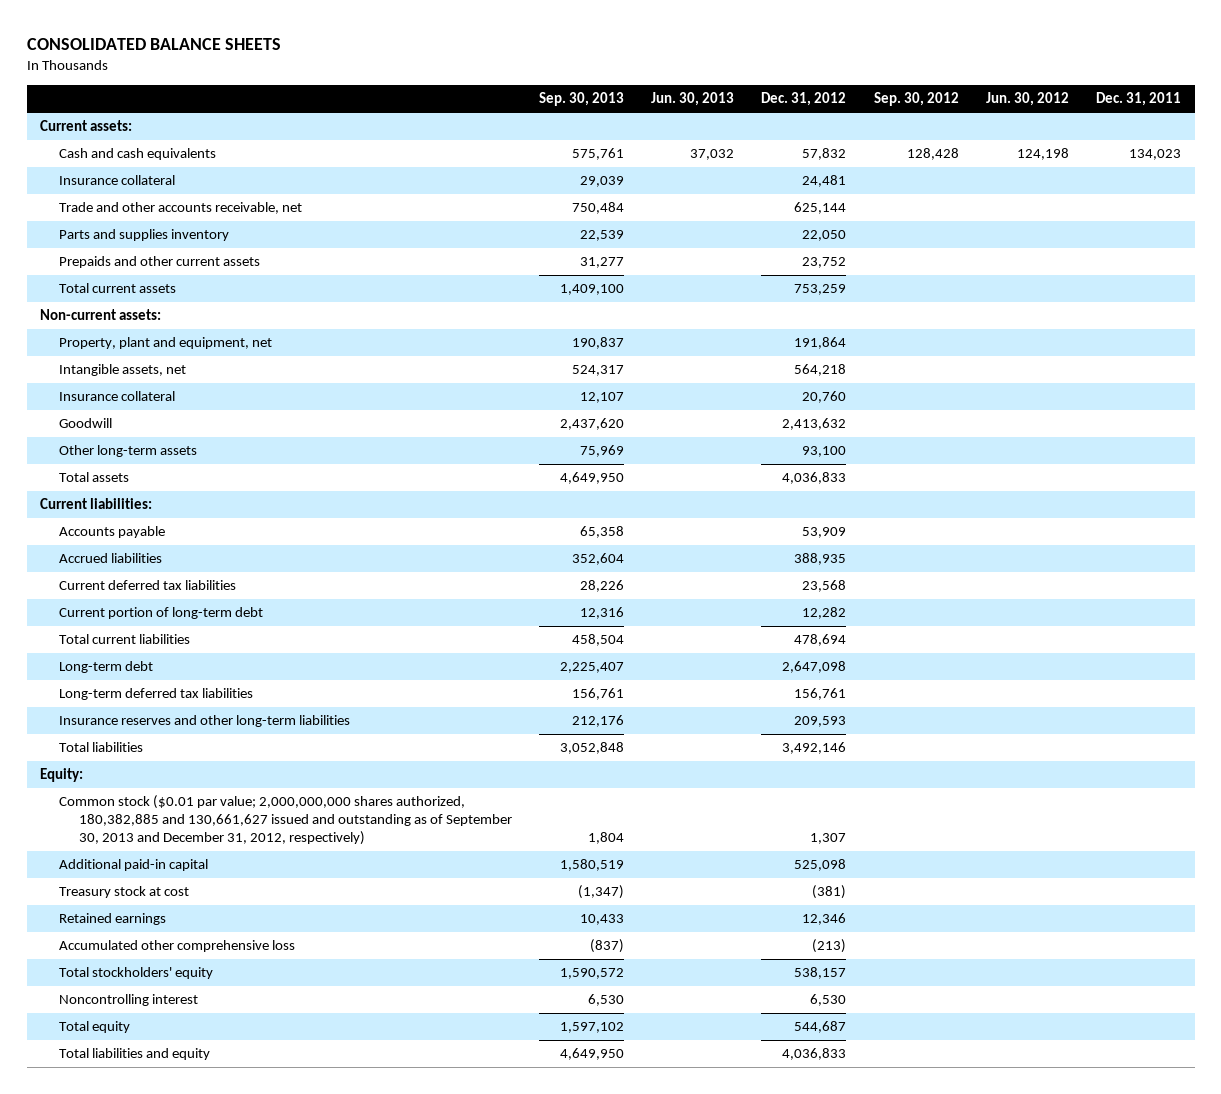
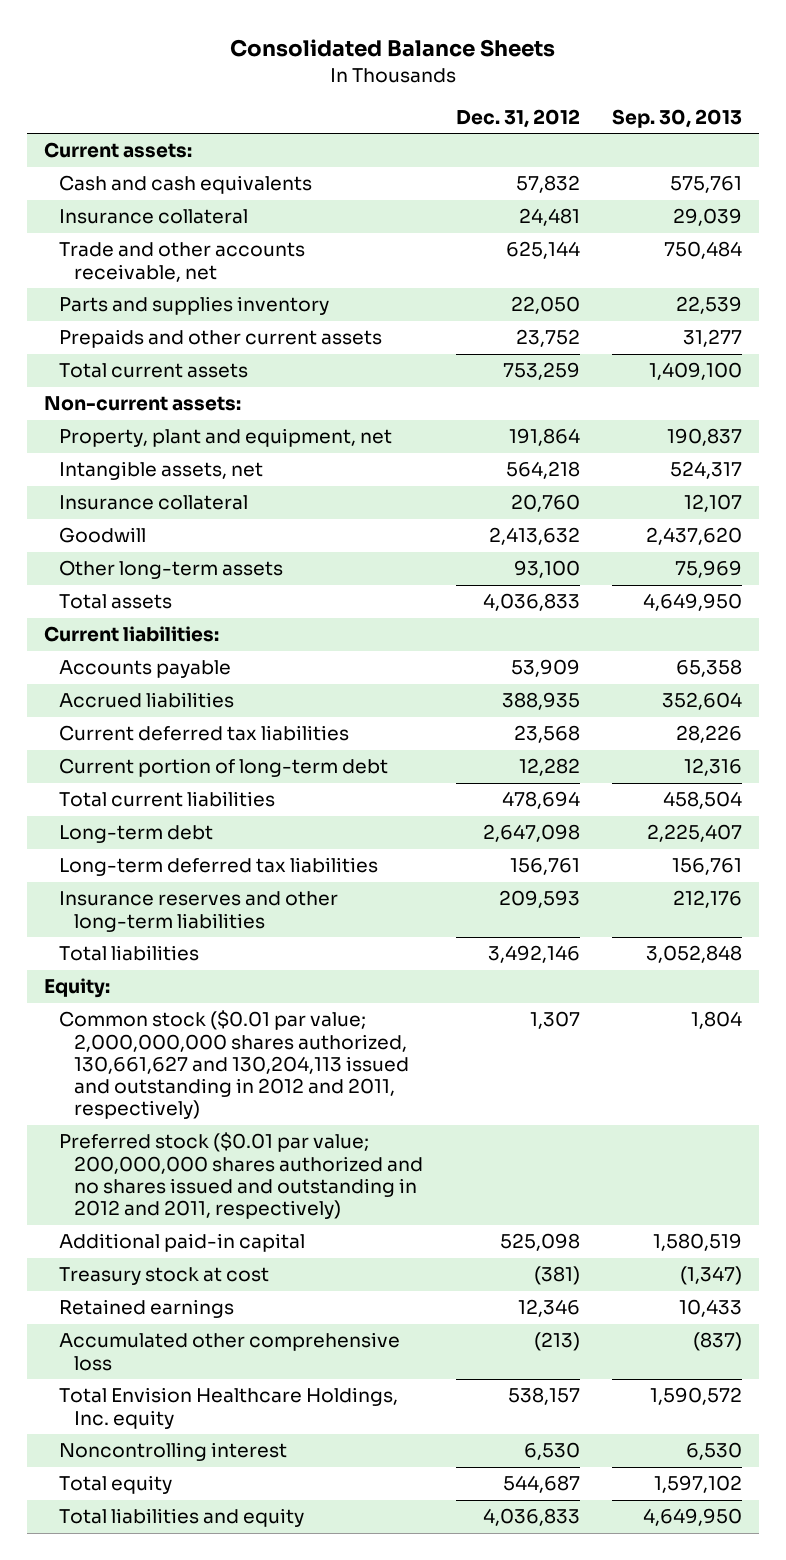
- CONSOLIDATED BALANCE SHEETS
+ Consolidated Balance Sheets
- | Sep. 30, 2013 | Jun. 30, 2013 | Dec. 31, 2012 | Sep. 30, 2012 | Jun. 30, 2012 | Dec. 31, 2011
+ | Dec. 31, 2012 | Sep. 30, 2013
- Common stock ($0.01 par value; 2,000,000,000 shares authorized, 180,382,885 and 130,661,627 issued and outstanding as of September 30, 2013 and December 31, 2012, respectively) | 1,804 | | 1,307 | | |
+ Common stock ($0.01 par value; 2,000,000,000 shares authorized, 130,661,627 and 130,204,113 issued and outstanding in 2012 and 2011, respectively) | 1,307 | 1,804
+ Preferred stock ($0.01 par value; 200,000,000 shares authorized and no shares issued and outstanding in 2012 and 2011, respectively)
- Total stockholders' equity | 1,590,572 | | 538,157 | | |
+ Total Envision Healthcare Holdings, Inc. equity | 538,157 | 1,590,572

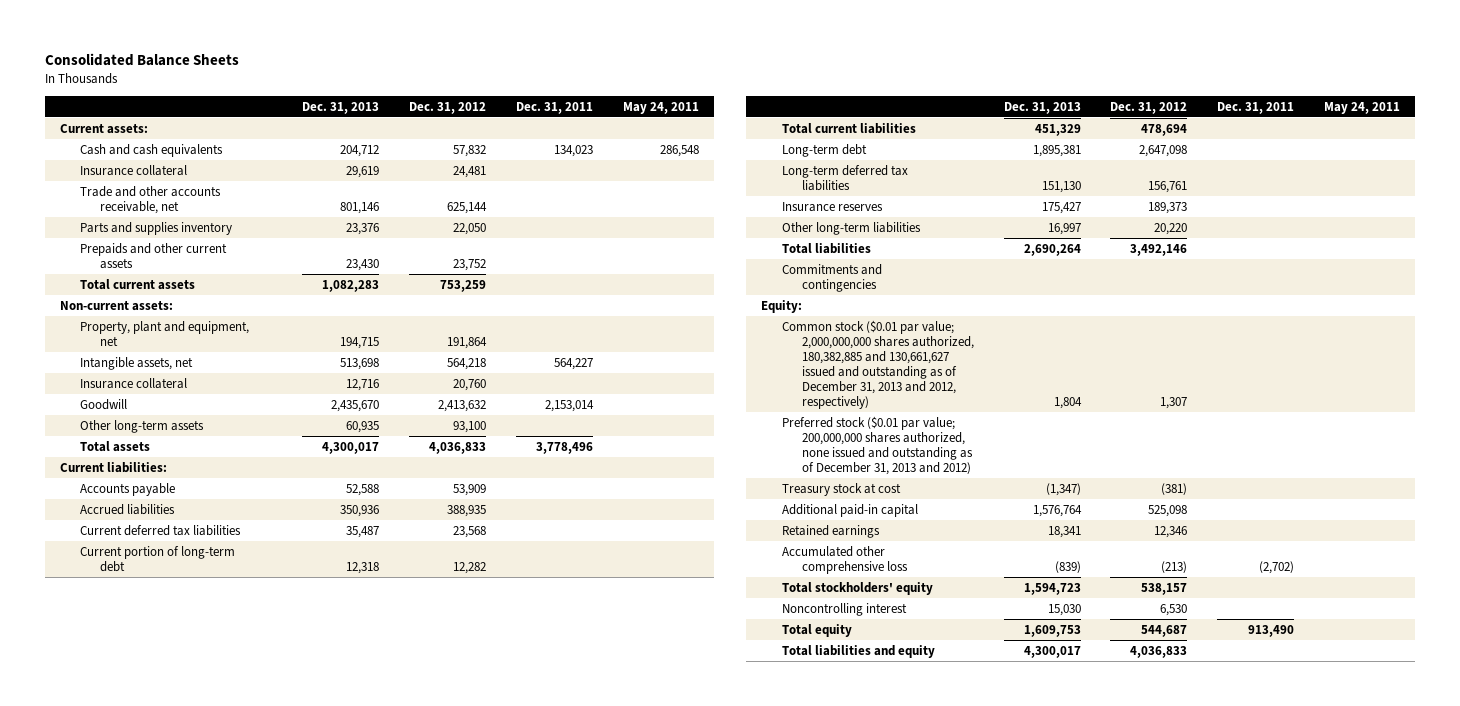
- | Dec. 31, 2012 | Sep. 30, 2013
+ | Dec. 31, 2013 | Dec. 31, 2012 | Dec. 31, 2011 | May 24, 2011
- Insurance reserves and other long-term liabilities | 209,593 | 212,176
+ Insurance reserves | 175,427 | 189,373 | |
+ Other long-term liabilities | 16,997 | 20,220 | |
+ Commitments and contingencies
- Common stock ($0.01 par value; 2,000,000,000 shares authorized, 130,661,627 and 130,204,113 issued and outstanding in 2012 and 2011, respectively) | 1,307 | 1,804
- Preferred stock ($0.01 par value; 200,000,000 shares authorized and no shares issued and outstanding in 2012 and 2011, respectively)
+ Common stock ($0.01 par value; 2,000,000,000 shares authorized, 180,382,885 and 130,661,627 issued and outstanding as of December 31, 2013 and 2012, respectively) | 1,804 | 1,307 | |
+ Preferred stock ($0.01 par value; 200,000,000 shares authorized, none issued and outstanding as of December 31, 2013 and 2012)
moved down: Additional paid-in capital | 1,576,764 | 525,098 | |
- Total Envision Healthcare Holdings, Inc. equity | 538,157 | 1,590,572
+ Total stockholders' equity | 1,594,723 | 538,157 | |

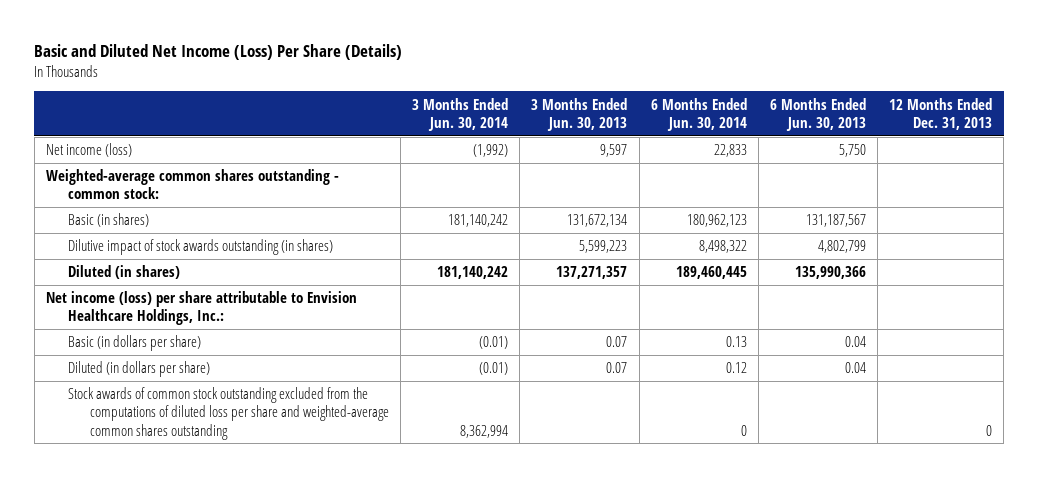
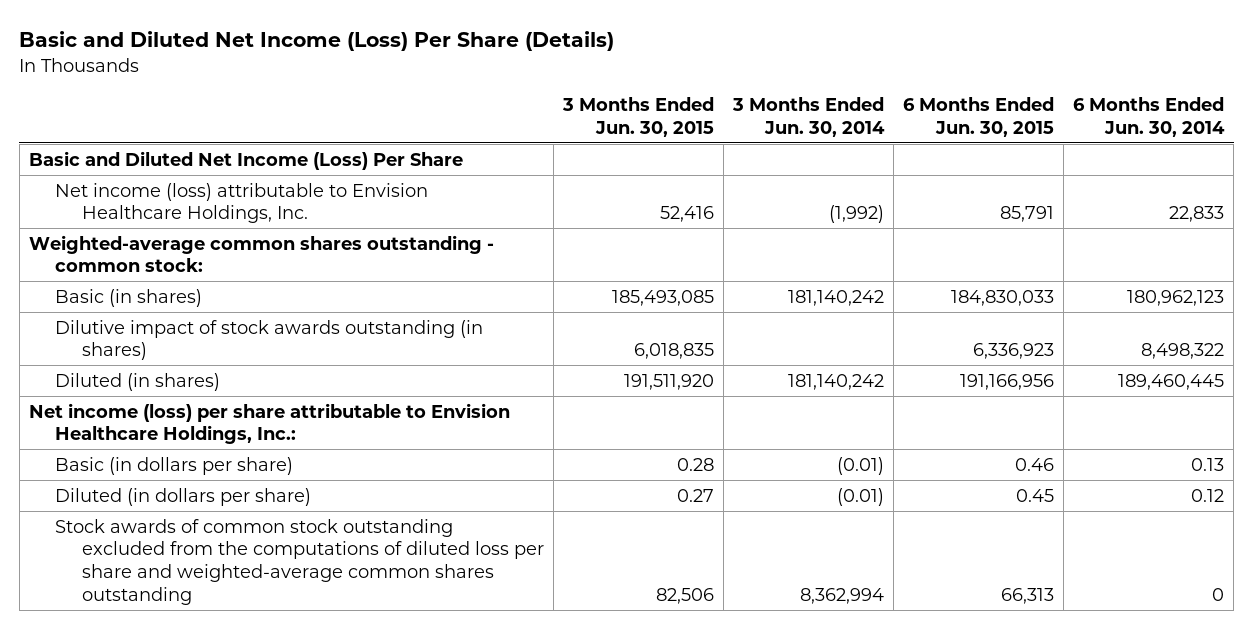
- | 3 Months Ended Jun. 30, 2014 | 3 Months Ended Jun. 30, 2013 | 6 Months Ended Jun. 30, 2014 | 6 Months Ended Jun. 30, 2013 | 12 Months Ended Dec. 31, 2013
+ | 3 Months Ended Jun. 30, 2015 | 3 Months Ended Jun. 30, 2014 | 6 Months Ended Jun. 30, 2015 | 6 Months Ended Jun. 30, 2014
- Net income (loss) | (1,992) | 9,597 | 22,833 | 5,750 |
+ Basic and Diluted Net Income (Loss) Per Share
+ Net income (loss) attributable to Envision Healthcare Holdings, Inc. | 52,416 | (1,992) | 85,791 | 22,833

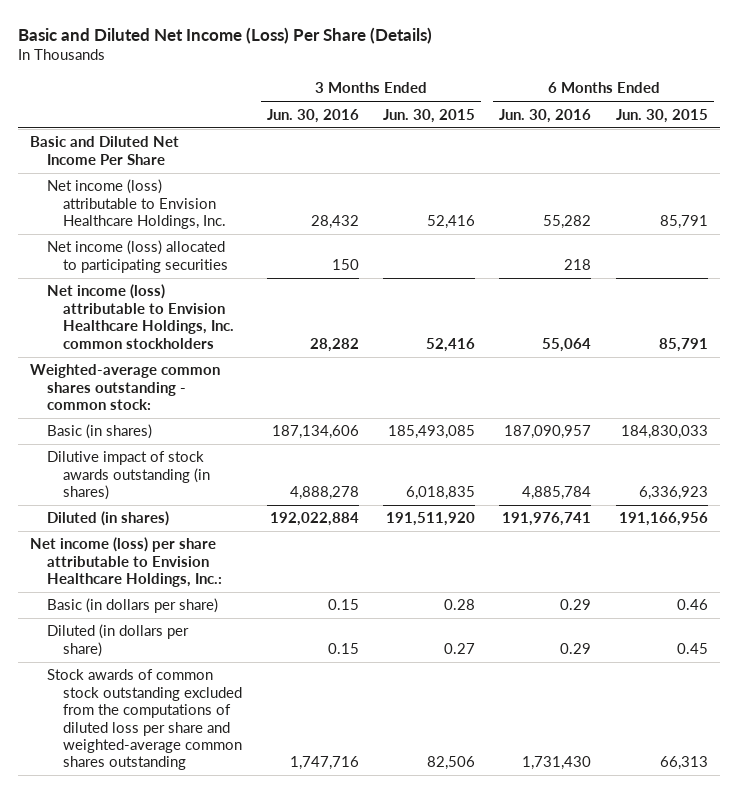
- | 3 Months Ended Jun. 30, 2015 | 3 Months Ended Jun. 30, 2014 | 6 Months Ended Jun. 30, 2015 | 6 Months Ended Jun. 30, 2014
+ | 3 Months Ended Jun. 30, 2016 | 3 Months Ended Jun. 30, 2015 | 6 Months Ended Jun. 30, 2016 | 6 Months Ended Jun. 30, 2015
- Basic and Diluted Net Income (Loss) Per Share
+ Basic and Diluted Net Income Per Share
+ Net income (loss) allocated to participating securities | 150 | | 218 |
+ Net income (loss) attributable to Envision Healthcare Holdings, Inc. common stockholders | 28,282 | 52,416 | 55,064 | 85,791

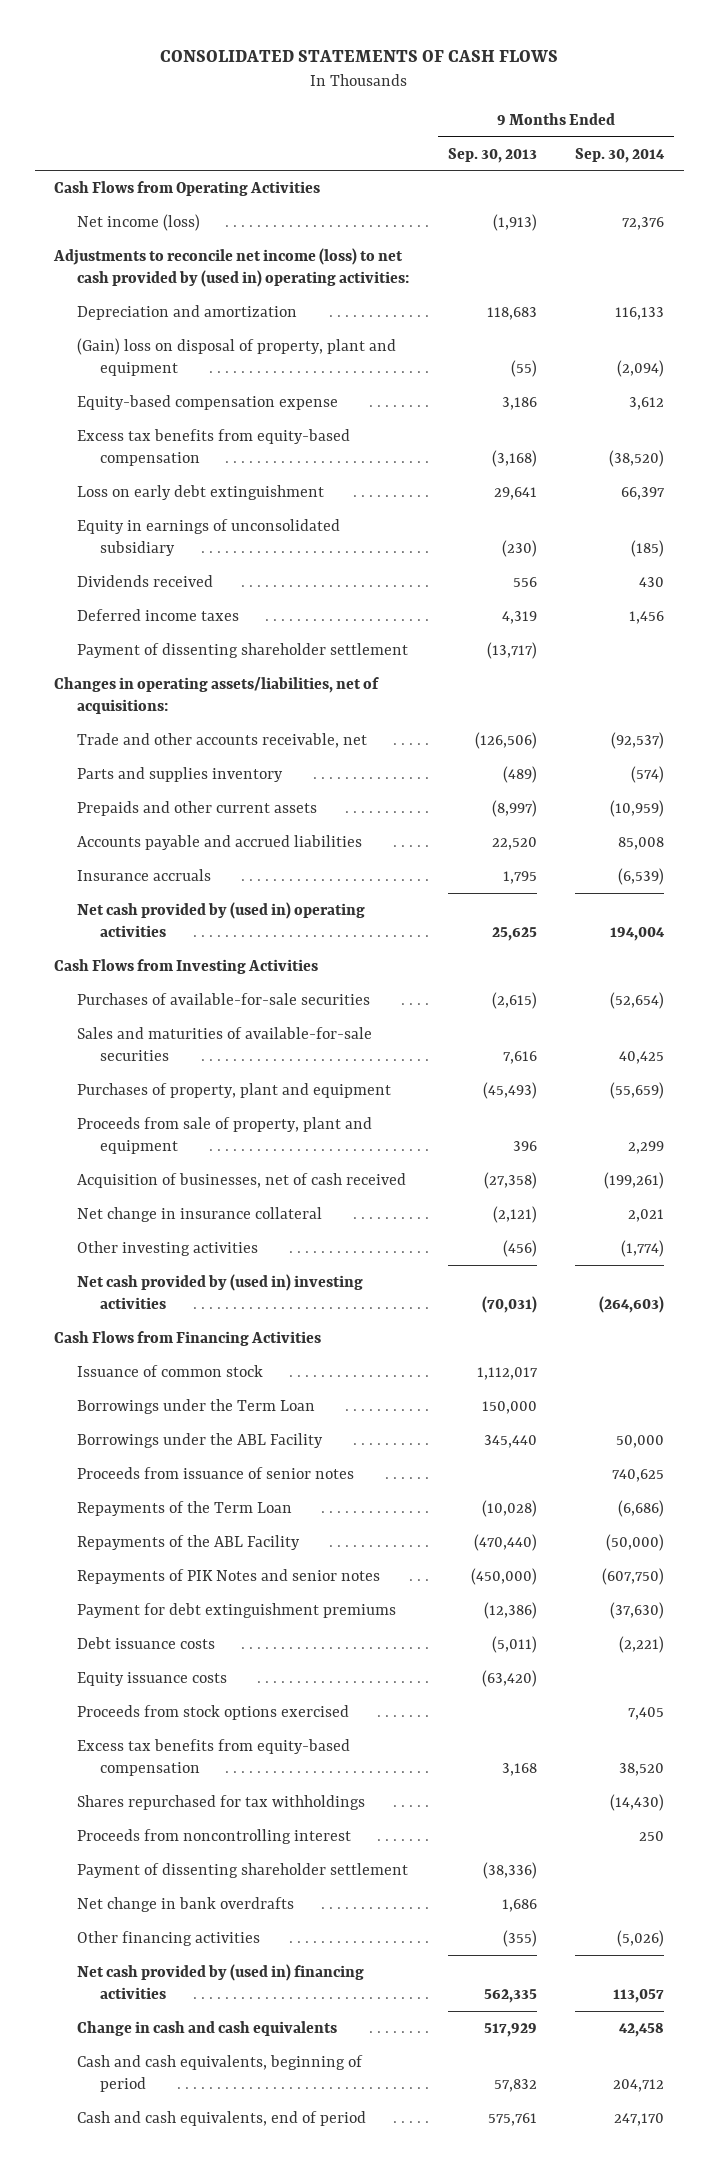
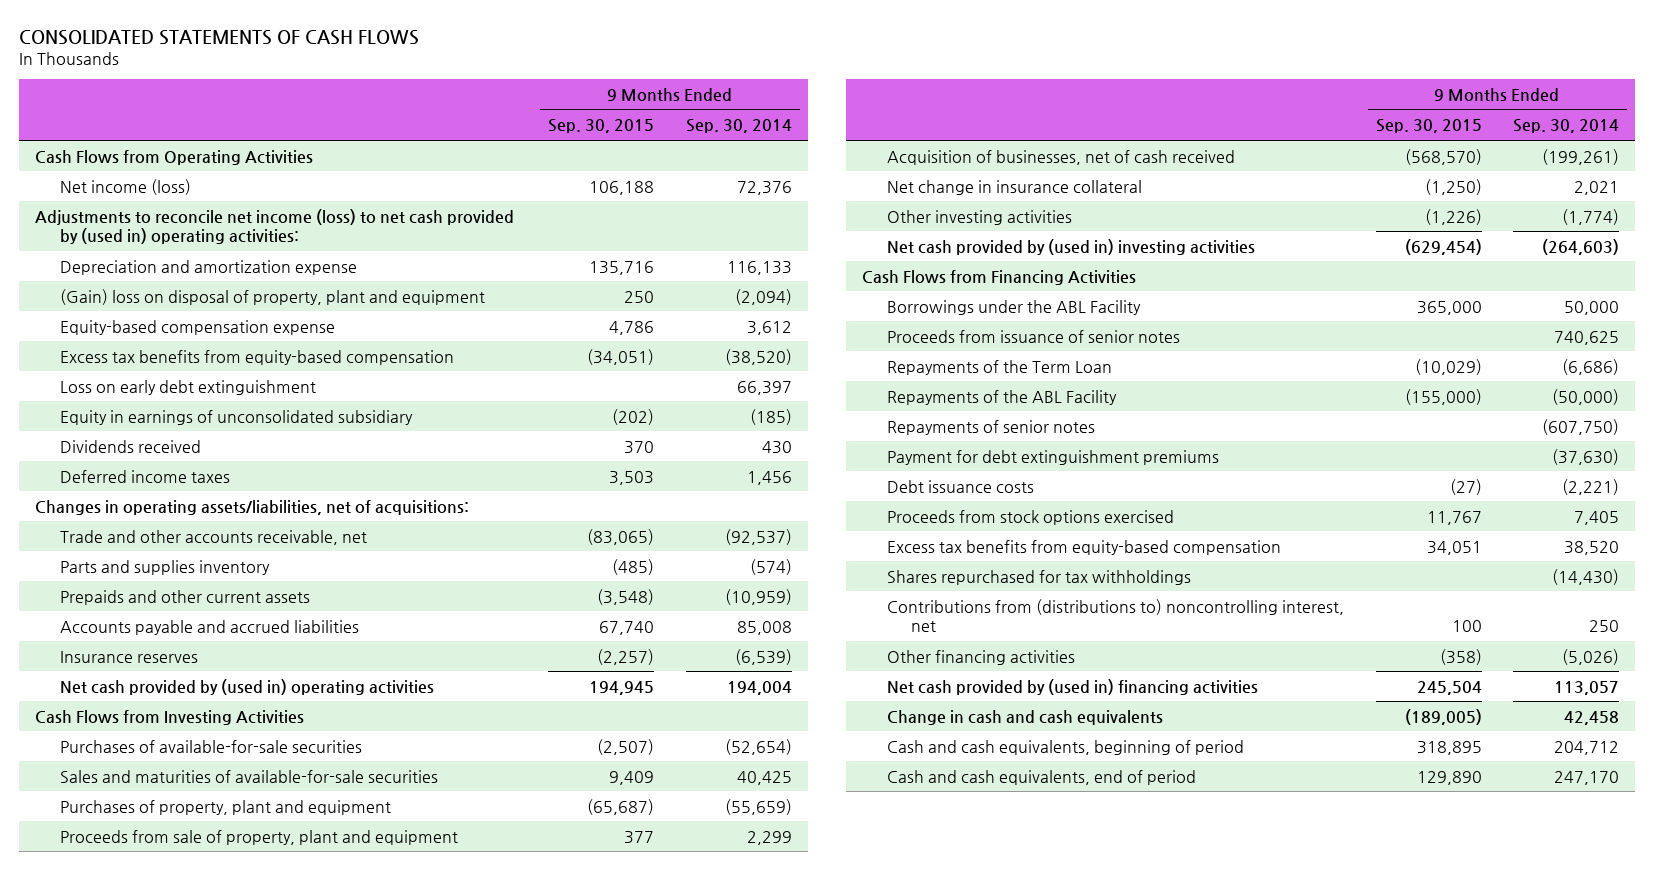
- | 9 Months Ended Sep. 30, 2013 | 9 Months Ended Sep. 30, 2014
+ | 9 Months Ended Sep. 30, 2015 | 9 Months Ended Sep. 30, 2014
- Depreciation and amortization | 118,683 | 116,133
+ Depreciation and amortization expense | 135,716 | 116,133
- Payment of dissenting shareholder settlement | (13,717) |
- Insurance accruals | 1,795 | (6,539)
+ Insurance reserves | (2,257) | (6,539)
- Issuance of common stock | 1,112,017 |
- Borrowings under the Term Loan | 150,000 |
- Repayments of PIK Notes and senior notes | (450,000) | (607,750)
+ Repayments of senior notes | | (607,750)
- Equity issuance costs | (63,420) |
- Proceeds from noncontrolling interest | | 250
- Payment of dissenting shareholder settlement | (38,336) |
- Net change in bank overdrafts | 1,686 |
+ Contributions from (distributions to) noncontrolling interest, net | 100 | 250

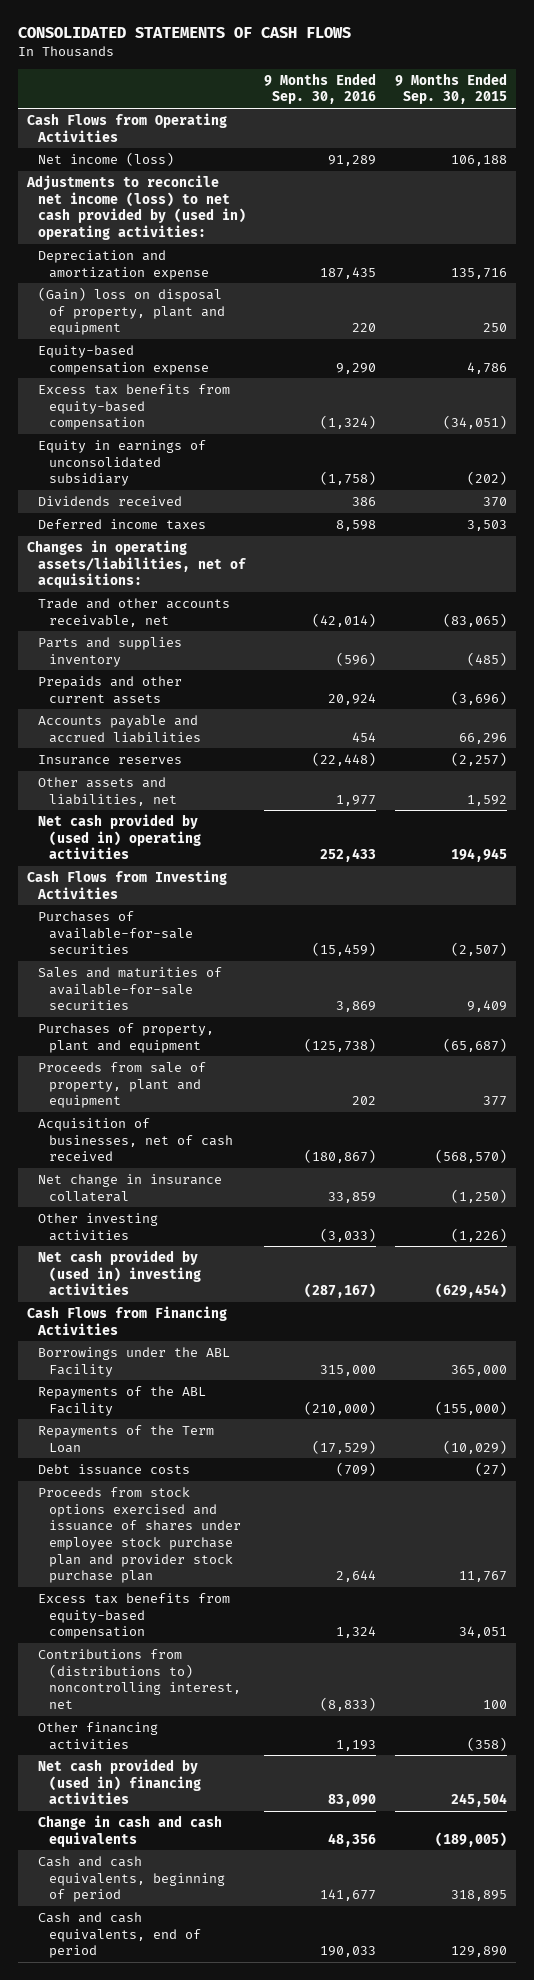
- | 9 Months Ended Sep. 30, 2015 | 9 Months Ended Sep. 30, 2014
+ | 9 Months Ended Sep. 30, 2016 | 9 Months Ended Sep. 30, 2015
- Loss on early debt extinguishment | | 66,397
- Prepaids and other current assets | (3,548) | (10,959)
- Accounts payable and accrued liabilities | 67,740 | 85,008
+ Prepaids and other current assets | 20,924 | (3,696)
+ Accounts payable and accrued liabilities | 454 | 66,296
+ Other assets and liabilities, net | 1,977 | 1,592
- Proceeds from issuance of senior notes | | 740,625
- Repayments of senior notes | | (607,750)
- Payment for debt extinguishment premiums | | (37,630)
moved down: Repayments of the Term Loan | (17,529) | (10,029)
- Proceeds from stock options exercised | 11,767 | 7,405
+ Proceeds from stock options exercised and issuance of shares under employee stock purchase plan and provider stock purchase plan | 2,644 | 11,767
- Shares repurchased for tax withholdings | | (14,430)

